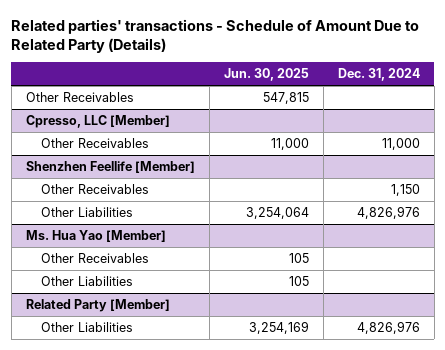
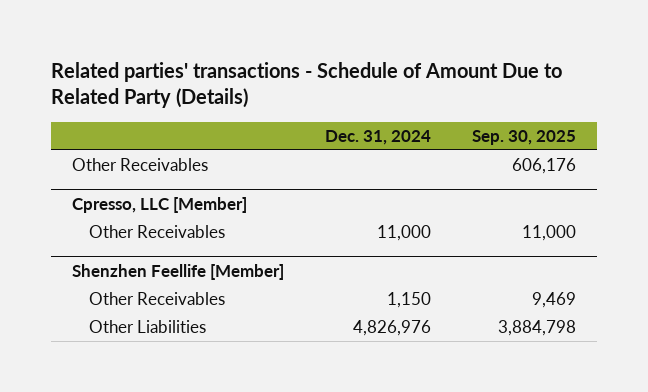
- | Jun. 30, 2025 | Dec. 31, 2024
+ | Dec. 31, 2024 | Sep. 30, 2025
- Ms. Hua Yao [Member]
- Other Receivables | 105 |
- Other Liabilities | 105 |
- Related Party [Member]
- Other Liabilities | 3,254,169 | 4,826,976

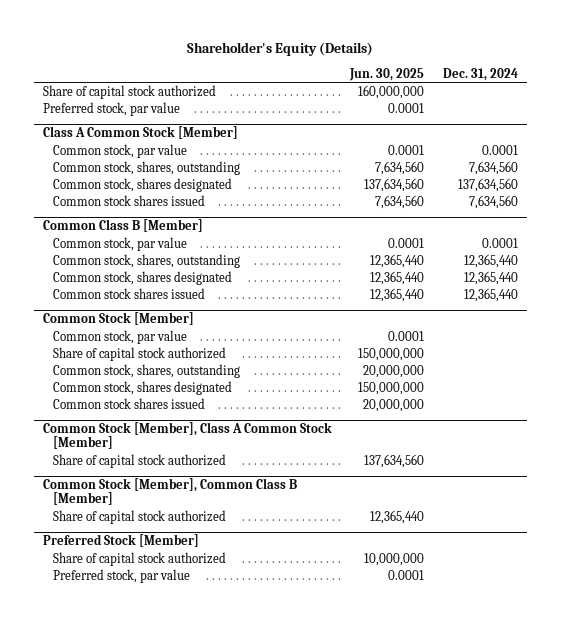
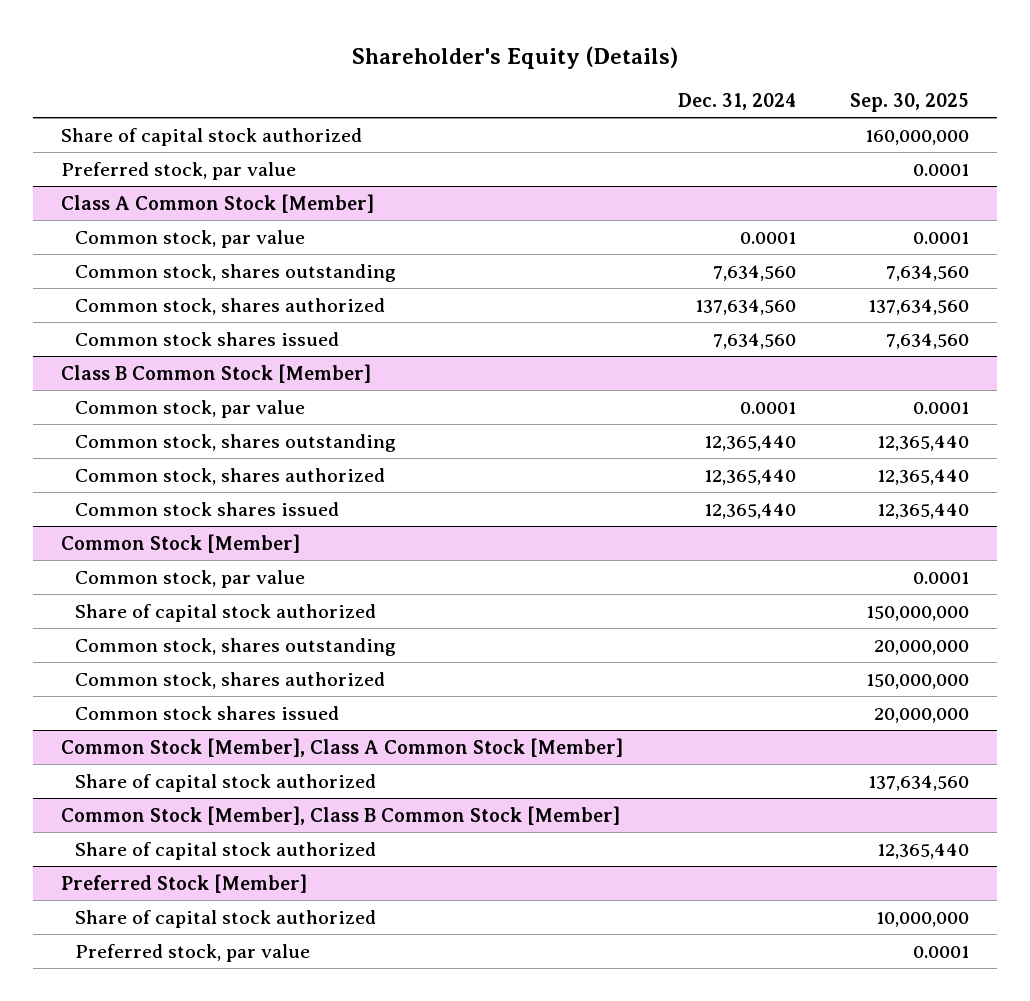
- | Jun. 30, 2025 | Dec. 31, 2024
+ | Dec. 31, 2024 | Sep. 30, 2025
@ Class A Common Stock [Member]
- Common stock, shares, outstanding | 7,634,560 | 7,634,560
- Common stock, shares designated | 137,634,560 | 137,634,560
+ Common stock, shares outstanding | 7,634,560 | 7,634,560
+ Common stock, shares authorized | 137,634,560 | 137,634,560
- Common Class B [Member]
+ Class B Common Stock [Member]
- Common stock, shares, outstanding | 12,365,440 | 12,365,440
- Common stock, shares designated | 12,365,440 | 12,365,440
+ Common stock, shares outstanding | 12,365,440 | 12,365,440
+ Common stock, shares authorized | 12,365,440 | 12,365,440
@ Common Stock [Member]
- Common stock, shares, outstanding | 20,000,000 |
- Common stock, shares designated | 150,000,000 |
+ Common stock, shares outstanding | | 20,000,000
+ Common stock, shares authorized | | 150,000,000
- Common Stock [Member], Common Class B [Member]
+ Common Stock [Member], Class B Common Stock [Member]

